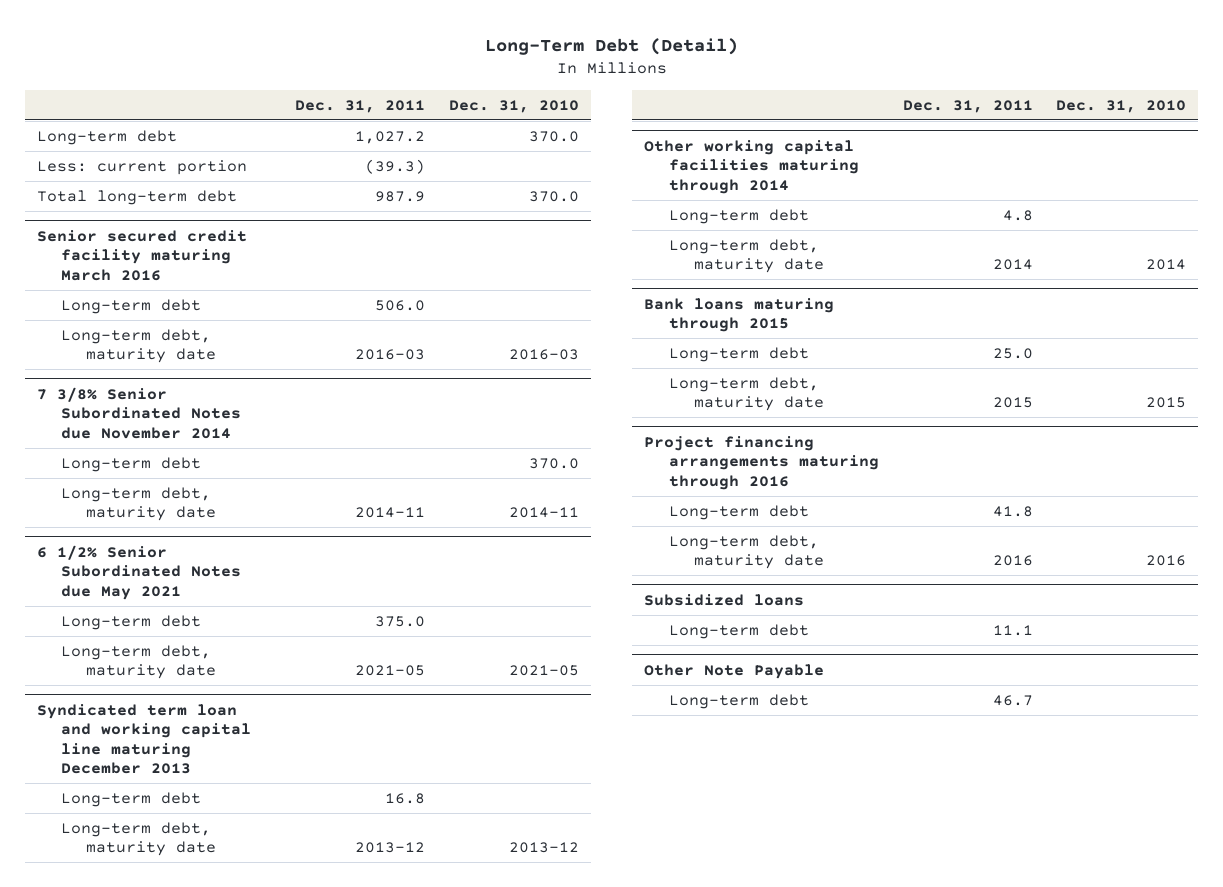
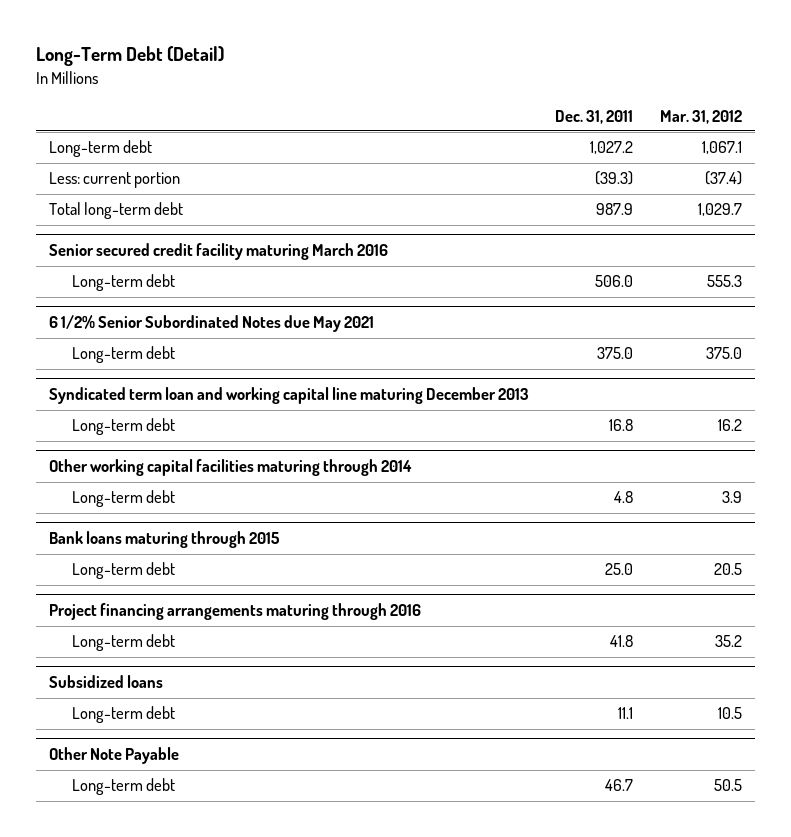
- | Dec. 31, 2011 | Dec. 31, 2010
+ | Dec. 31, 2011 | Mar. 31, 2012
@ Senior secured credit facility maturing March 2016
- Long-term debt, maturity date | 2016-03 | 2016-03
- 7 3/8% Senior Subordinated Notes due November 2014
- Long-term debt | | 370.0
- Long-term debt, maturity date | 2014-11 | 2014-11
@ 6 1/2% Senior Subordinated Notes due May 2021
- Long-term debt, maturity date | 2021-05 | 2021-05
@ Syndicated term loan and working capital line maturing December 2013
- Long-term debt, maturity date | 2013-12 | 2013-12
@ Other working capital facilities maturing through 2014
- Long-term debt, maturity date | 2014 | 2014
@ Bank loans maturing through 2015
- Long-term debt, maturity date | 2015 | 2015
@ Project financing arrangements maturing through 2016
- Long-term debt, maturity date | 2016 | 2016

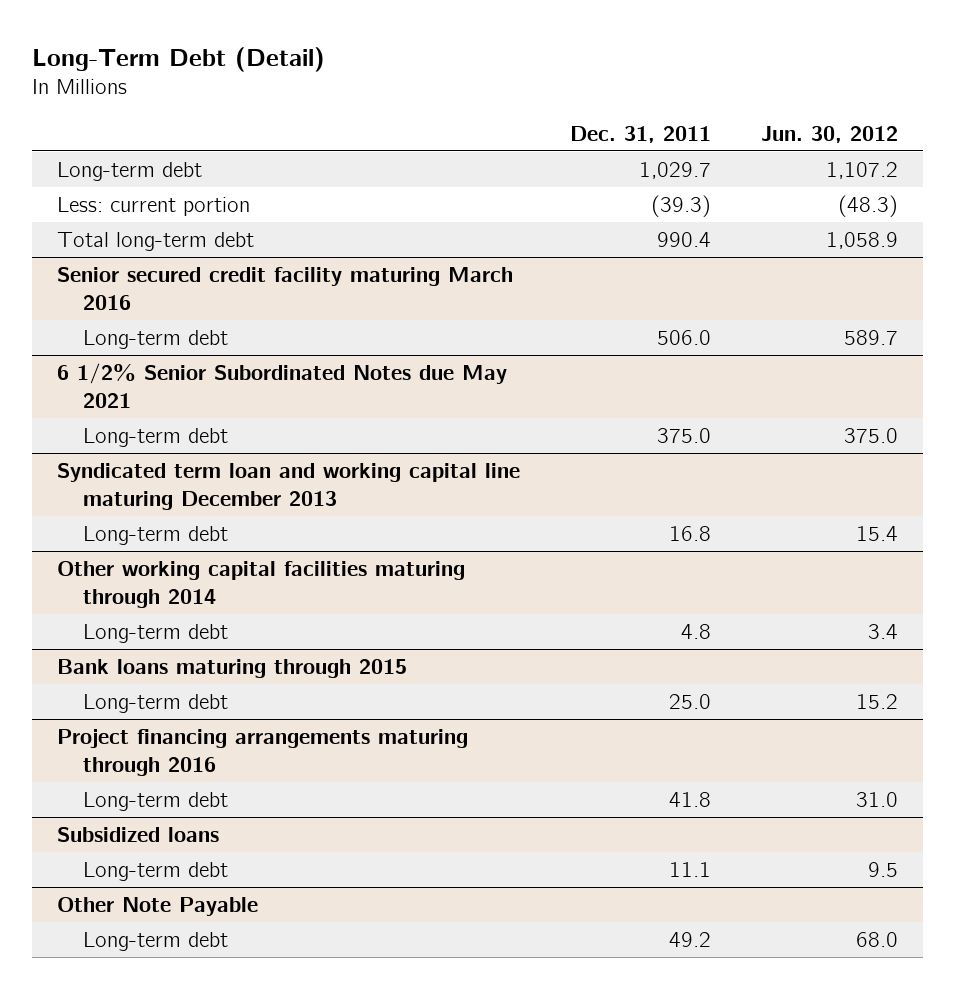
- | Dec. 31, 2011 | Mar. 31, 2012
+ | Dec. 31, 2011 | Jun. 30, 2012
- Long-term debt | 1,027.2 | 1,067.1
+ Long-term debt | 1,029.7 | 1,107.2
- Total long-term debt | 987.9 | 1,029.7
+ Total long-term debt | 990.4 | 1,058.9
@ Other Note Payable
- Long-term debt | 46.7 | 50.5
+ Long-term debt | 49.2 | 68.0

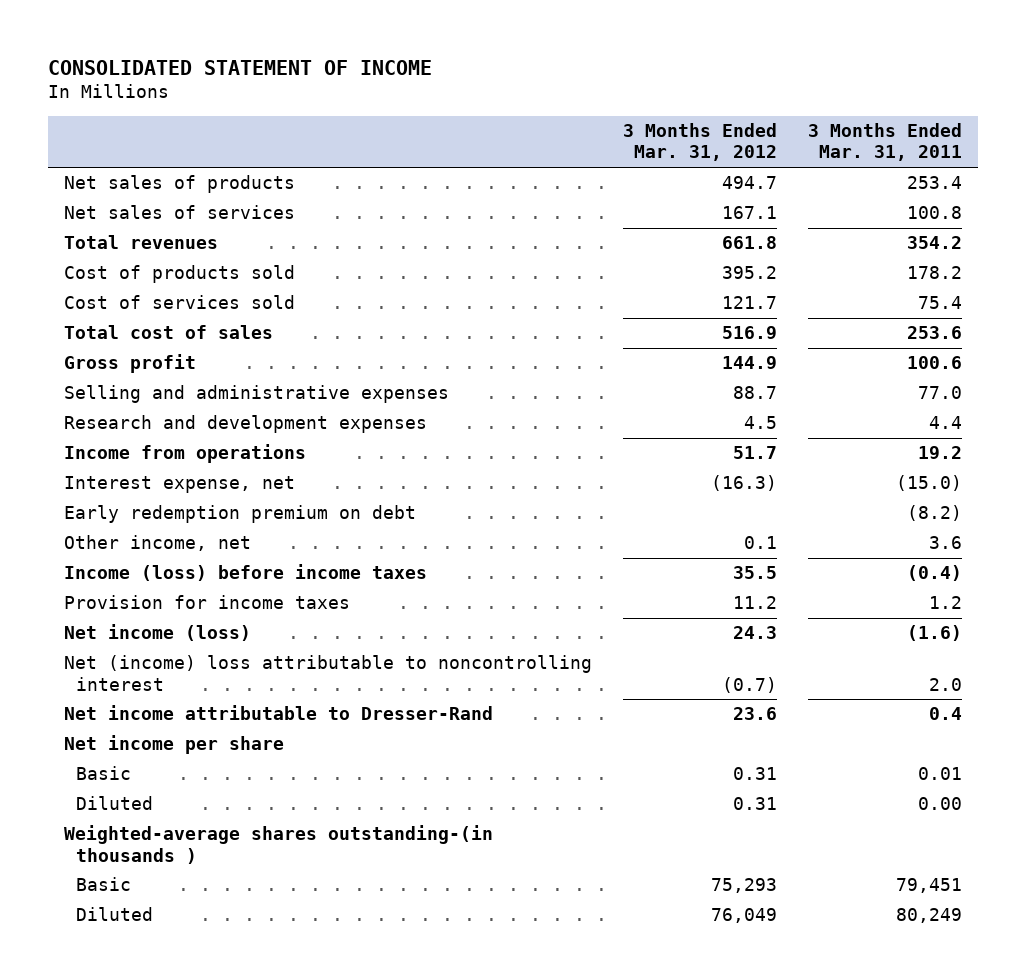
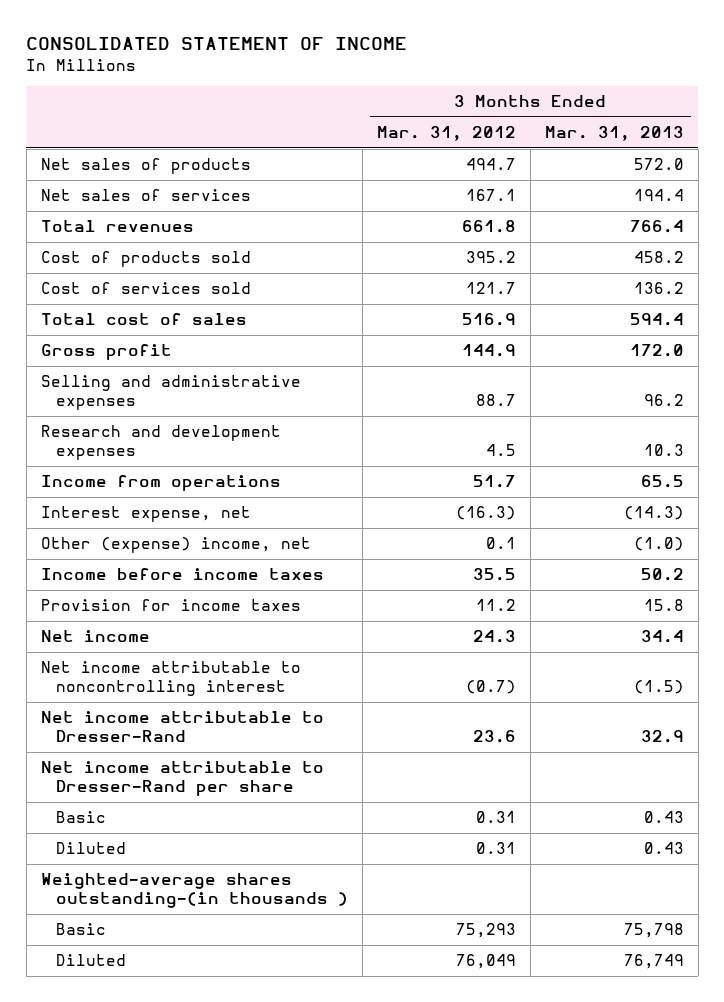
- | 3 Months Ended Mar. 31, 2012 | 3 Months Ended Mar. 31, 2011
+ | 3 Months Ended Mar. 31, 2012 | 3 Months Ended Mar. 31, 2013
- Early redemption premium on debt | | (8.2)
- Other income, net | 0.1 | 3.6
- Income (loss) before income taxes | 35.5 | (0.4)
+ Other (expense) income, net | 0.1 | (1.0)
+ Income before income taxes | 35.5 | 50.2
- Net income (loss) | 24.3 | (1.6)
- Net (income) loss attributable to noncontrolling interest | (0.7) | 2.0
+ Net income | 24.3 | 34.4
+ Net income attributable to noncontrolling interest | (0.7) | (1.5)
- Net income per share
+ Net income attributable to Dresser-Rand per share

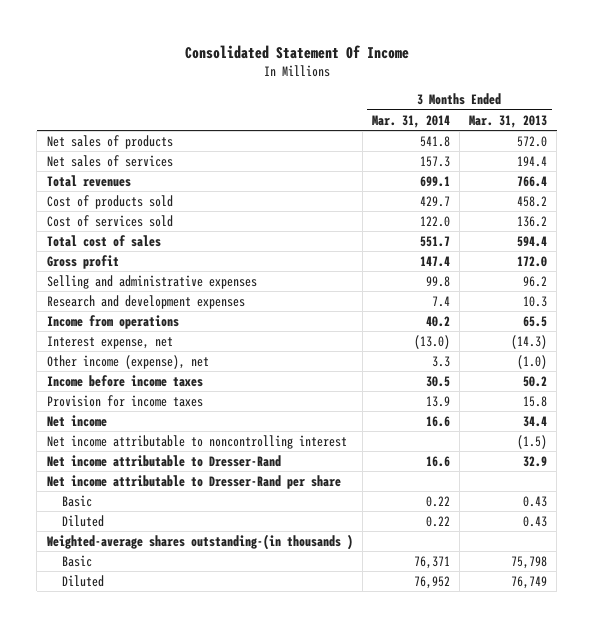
- CONSOLIDATED STATEMENT OF INCOME
+ Consolidated Statement Of Income
- | 3 Months Ended Mar. 31, 2012 | 3 Months Ended Mar. 31, 2013
+ | 3 Months Ended Mar. 31, 2014 | 3 Months Ended Mar. 31, 2013
- Other (expense) income, net | 0.1 | (1.0)
+ Other income (expense), net | 3.3 | (1.0)

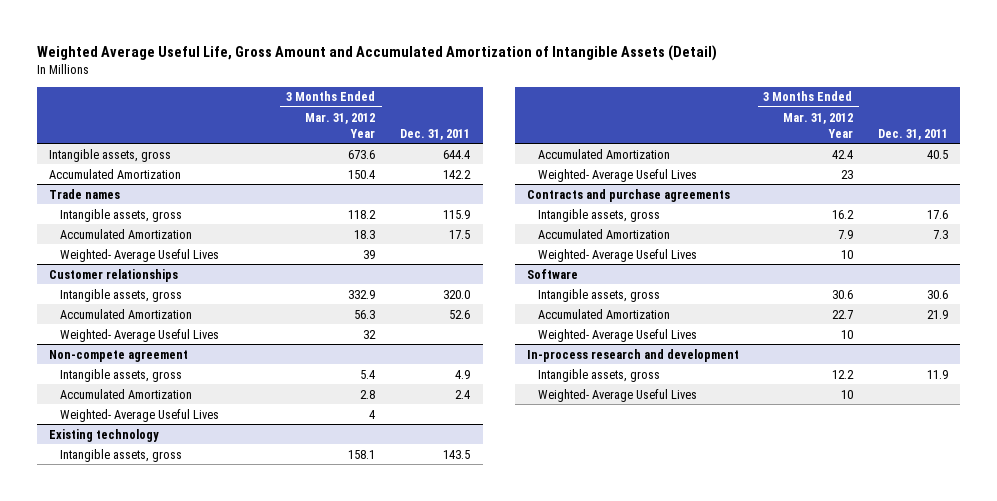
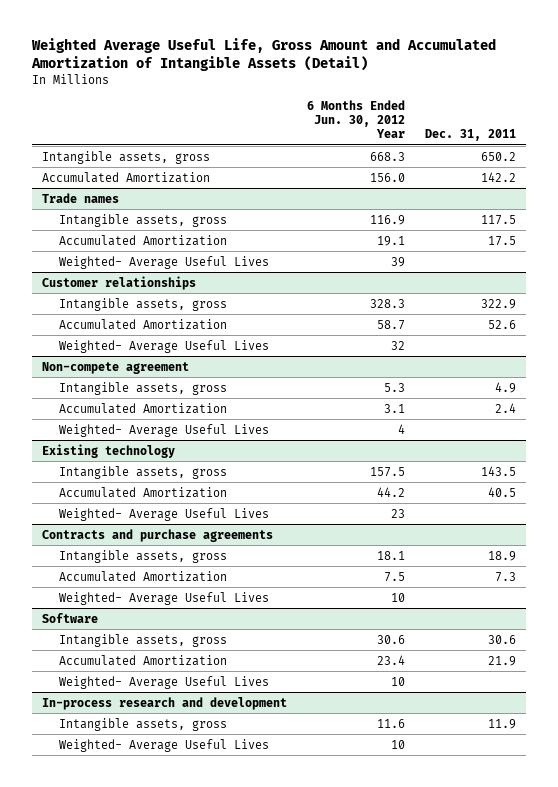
- | 3 Months Ended Mar. 31, 2012 Year | Dec. 31, 2011
+ | 6 Months Ended Jun. 30, 2012 Year | Dec. 31, 2011
- Intangible assets, gross | 673.6 | 644.4
+ Intangible assets, gross | 668.3 | 650.2
@ Trade names
- Intangible assets, gross | 118.2 | 115.9
+ Intangible assets, gross | 116.9 | 117.5
@ Customer relationships
- Intangible assets, gross | 332.9 | 320.0
+ Intangible assets, gross | 328.3 | 322.9
@ Contracts and purchase agreements
- Intangible assets, gross | 16.2 | 17.6
+ Intangible assets, gross | 18.1 | 18.9

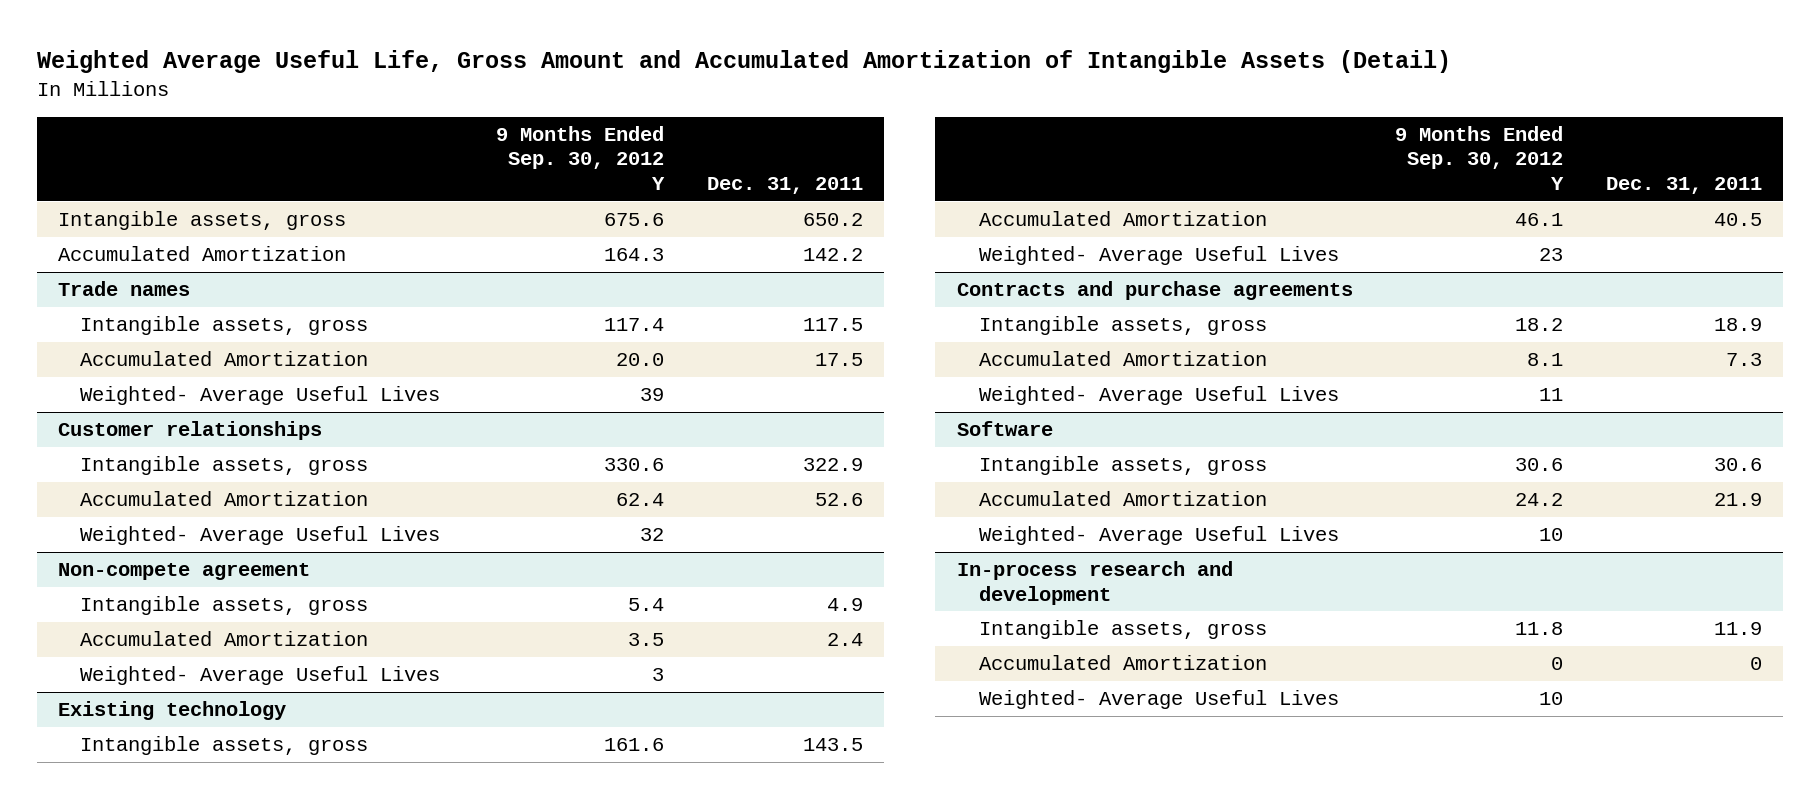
- | 6 Months Ended Jun. 30, 2012 Year | Dec. 31, 2011
+ | 9 Months Ended Sep. 30, 2012 Y | Dec. 31, 2011
@ In-process research and development
+ Accumulated Amortization | 0 | 0

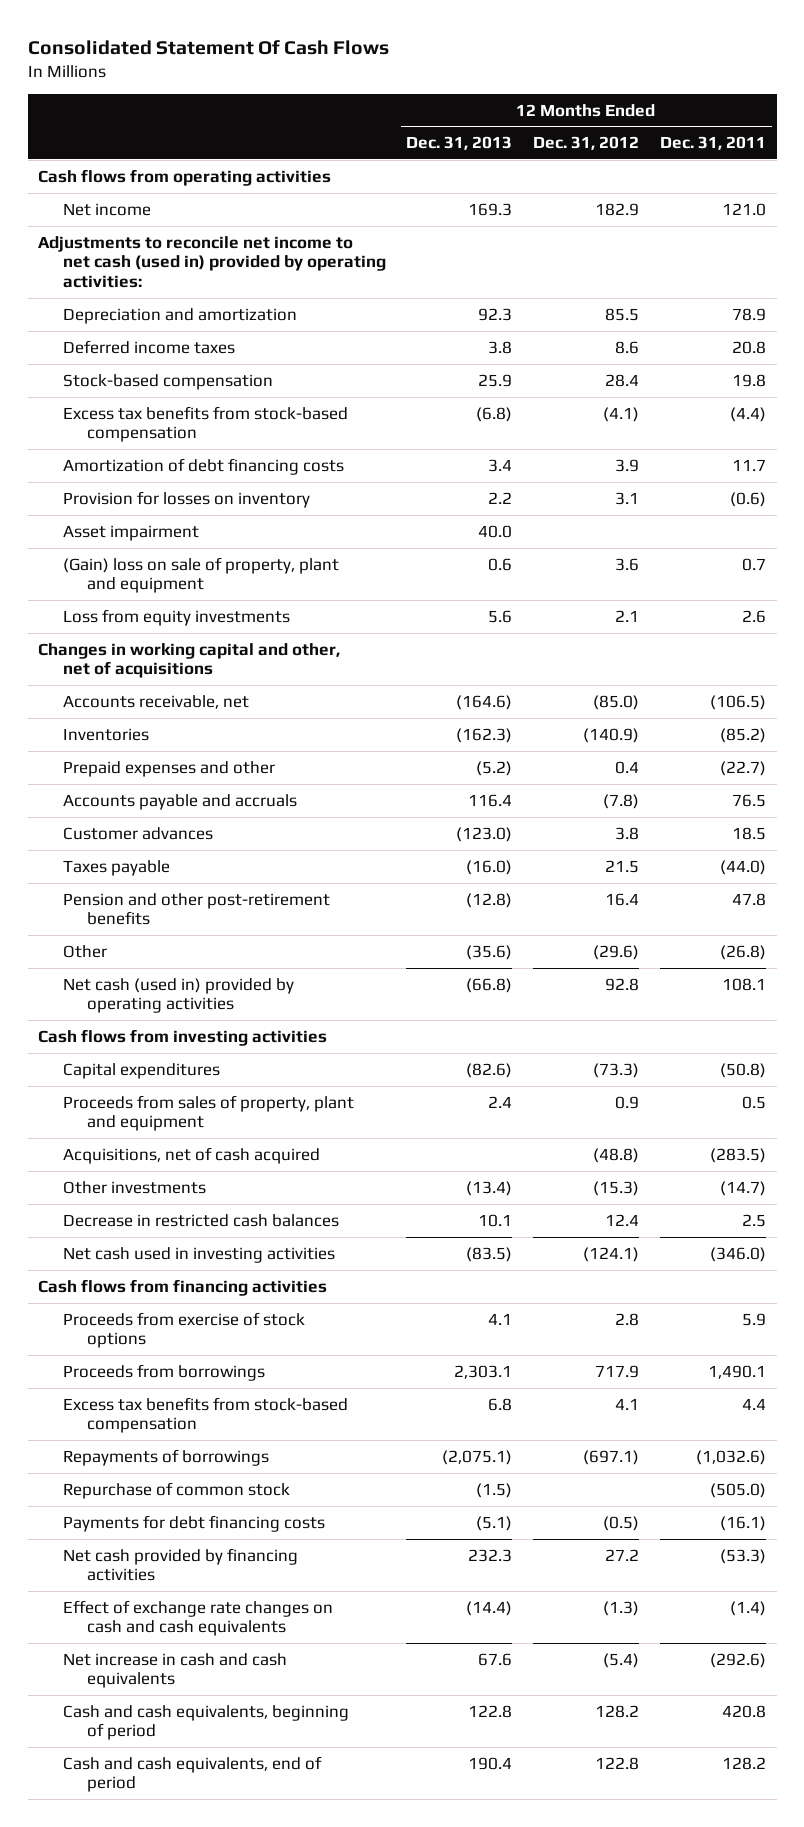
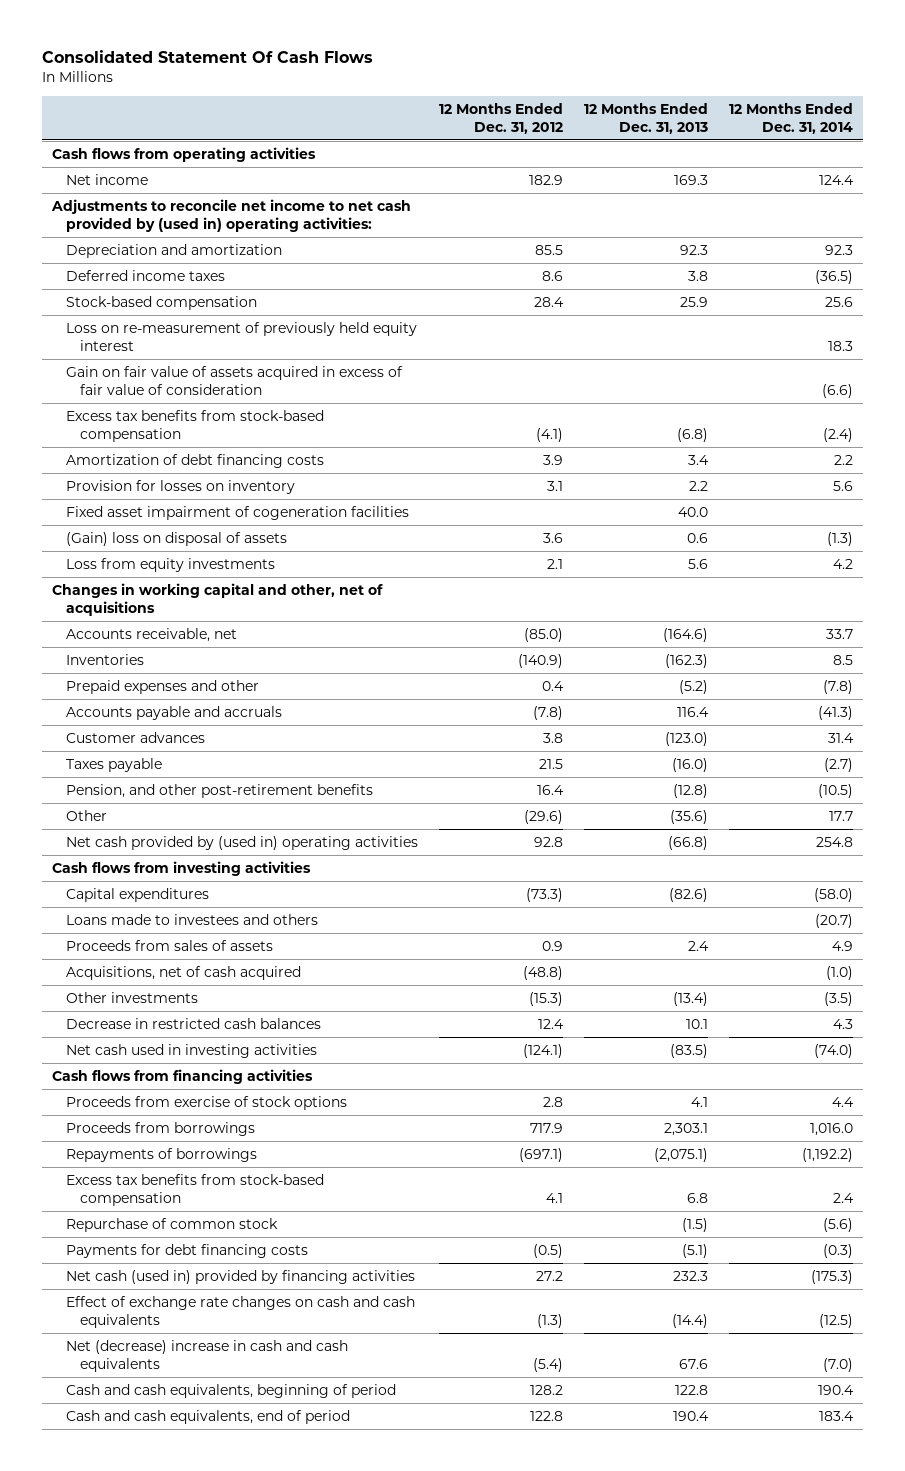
- | 12 Months Ended Dec. 31, 2013 | 12 Months Ended Dec. 31, 2012 | 12 Months Ended Dec. 31, 2011
+ | 12 Months Ended Dec. 31, 2012 | 12 Months Ended Dec. 31, 2013 | 12 Months Ended Dec. 31, 2014
- Adjustments to reconcile net income to net cash (used in) provided by operating activities:
+ Adjustments to reconcile net income to net cash provided by (used in) operating activities:
+ Loss on re-measurement of previously held equity interest | | | 18.3
+ Gain on fair value of assets acquired in excess of fair value of consideration | | | (6.6)
- Asset impairment | 40.0 | |
- (Gain) loss on sale of property, plant and equipment | 0.6 | 3.6 | 0.7
+ Fixed asset impairment of cogeneration facilities | | 40.0 |
+ (Gain) loss on disposal of assets | 3.6 | 0.6 | (1.3)
- Pension and other post-retirement benefits | (12.8) | 16.4 | 47.8
+ Pension, and other post-retirement benefits | 16.4 | (12.8) | (10.5)
- Net cash (used in) provided by operating activities | (66.8) | 92.8 | 108.1
+ Net cash provided by (used in) operating activities | 92.8 | (66.8) | 254.8
- Proceeds from sales of property, plant and equipment | 2.4 | 0.9 | 0.5
+ Loans made to investees and others | | | (20.7)
+ Proceeds from sales of assets | 0.9 | 2.4 | 4.9
moved down: Excess tax benefits from stock-based compensation | 4.1 | 6.8 | 2.4
- Net cash provided by financing activities | 232.3 | 27.2 | (53.3)
+ Net cash (used in) provided by financing activities | 27.2 | 232.3 | (175.3)
- Net increase in cash and cash equivalents | 67.6 | (5.4) | (292.6)
+ Net (decrease) increase in cash and cash equivalents | (5.4) | 67.6 | (7.0)

